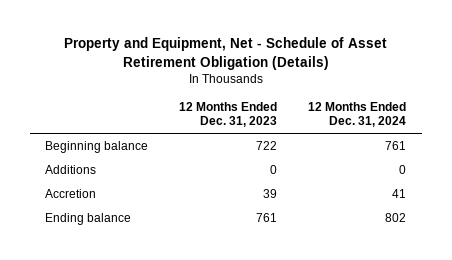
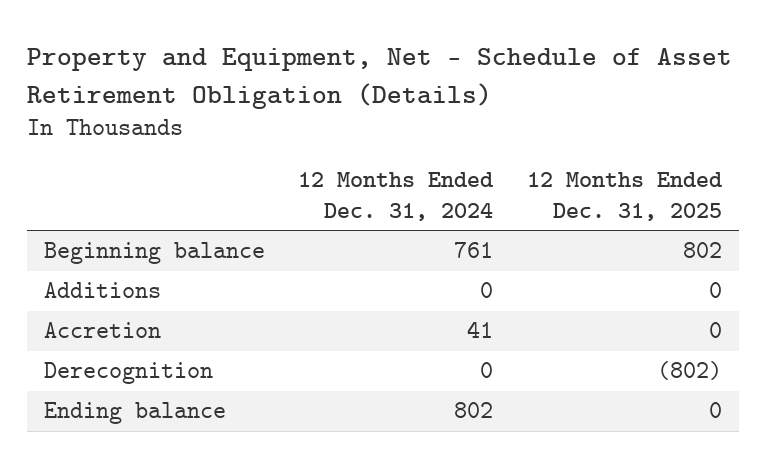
- | 12 Months Ended Dec. 31, 2023 | 12 Months Ended Dec. 31, 2024
+ | 12 Months Ended Dec. 31, 2024 | 12 Months Ended Dec. 31, 2025
+ Derecognition | 0 | (802)

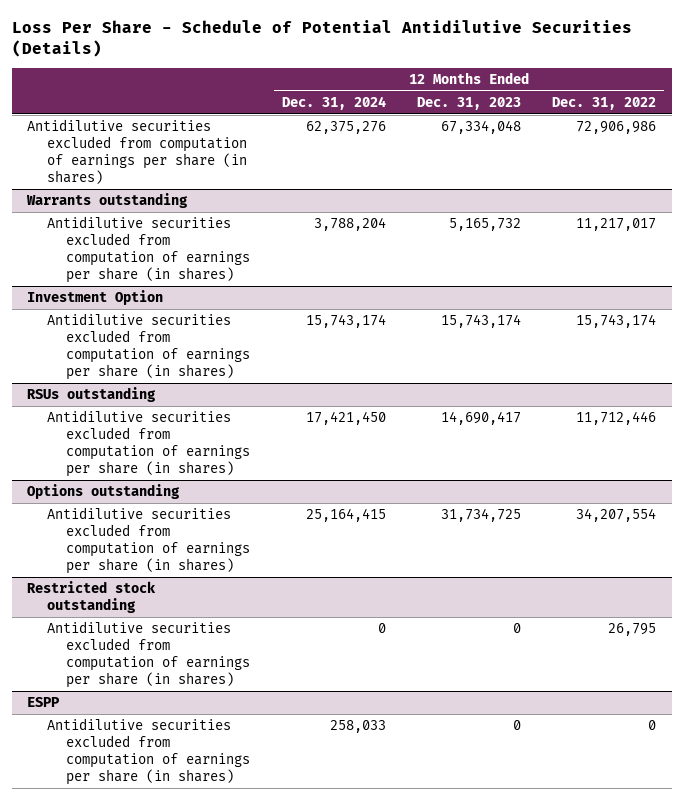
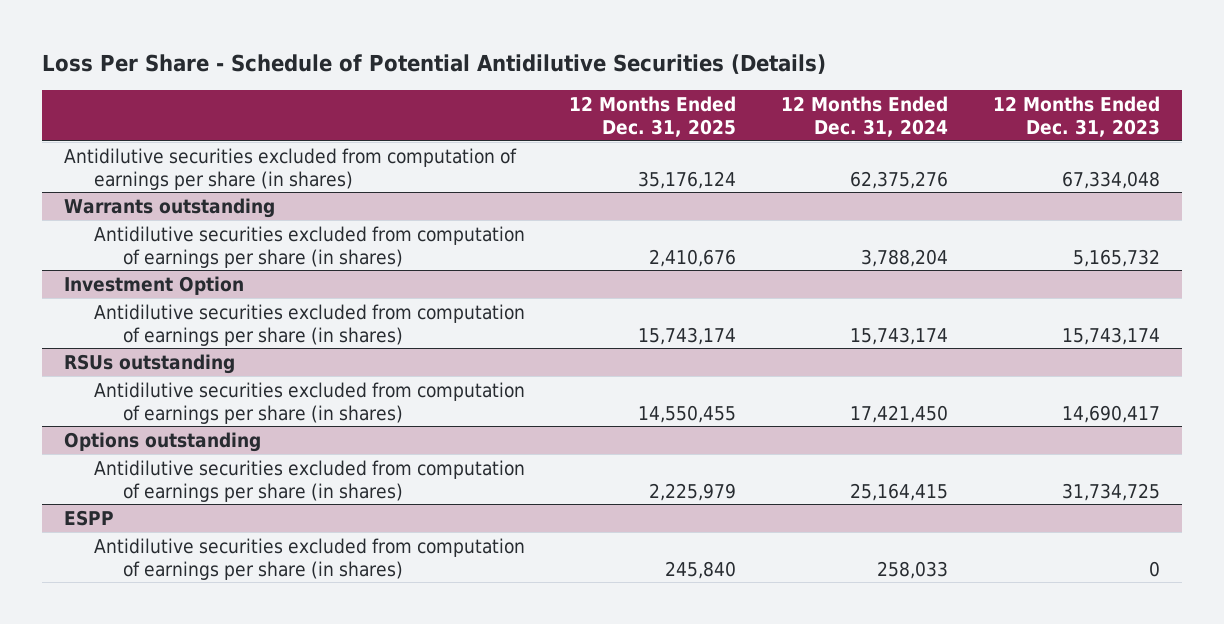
- | 12 Months Ended Dec. 31, 2024 | 12 Months Ended Dec. 31, 2023 | 12 Months Ended Dec. 31, 2022
+ | 12 Months Ended Dec. 31, 2025 | 12 Months Ended Dec. 31, 2024 | 12 Months Ended Dec. 31, 2023
- Restricted stock outstanding
- Antidilutive securities excluded from computation of earnings per share (in shares) | 0 | 0 | 26,795

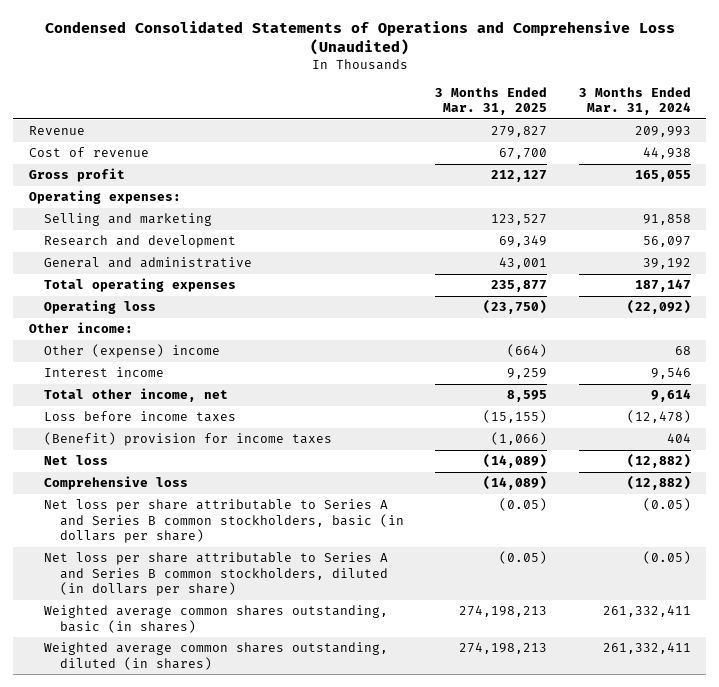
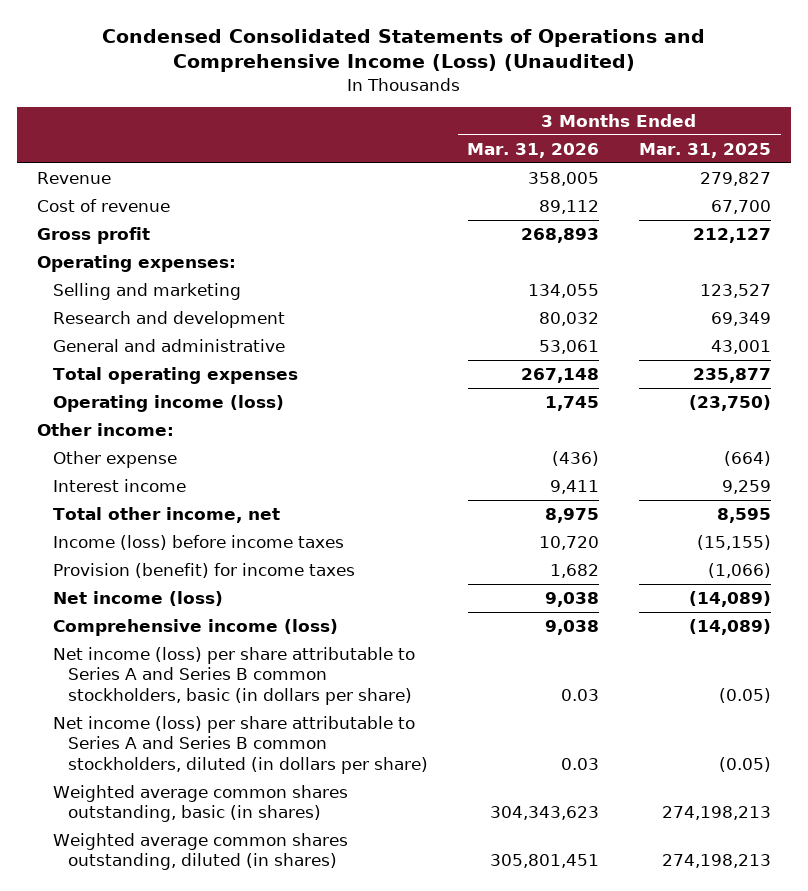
- Condensed Consolidated Statements of Operations and Comprehensive Loss (Unaudited)
+ Condensed Consolidated Statements of Operations and Comprehensive Income (Loss) (Unaudited)
- | 3 Months Ended Mar. 31, 2025 | 3 Months Ended Mar. 31, 2024
+ | 3 Months Ended Mar. 31, 2026 | 3 Months Ended Mar. 31, 2025
- Operating loss | (23,750) | (22,092)
+ Operating income (loss) | 1,745 | (23,750)
- Other (expense) income | (664) | 68
+ Other expense | (436) | (664)
- Loss before income taxes | (15,155) | (12,478)
- (Benefit) provision for income taxes | (1,066) | 404
- Net loss | (14,089) | (12,882)
- Comprehensive loss | (14,089) | (12,882)
- Net loss per share attributable to Series A and Series B common stockholders, basic (in dollars per share) | (0.05) | (0.05)
- Net loss per share attributable to Series A and Series B common stockholders, diluted (in dollars per share) | (0.05) | (0.05)
+ Income (loss) before income taxes | 10,720 | (15,155)
+ Provision (benefit) for income taxes | 1,682 | (1,066)
+ Net income (loss) | 9,038 | (14,089)
+ Comprehensive income (loss) | 9,038 | (14,089)
+ Net income (loss) per share attributable to Series A and Series B common stockholders, basic (in dollars per share) | 0.03 | (0.05)
+ Net income (loss) per share attributable to Series A and Series B common stockholders, diluted (in dollars per share) | 0.03 | (0.05)

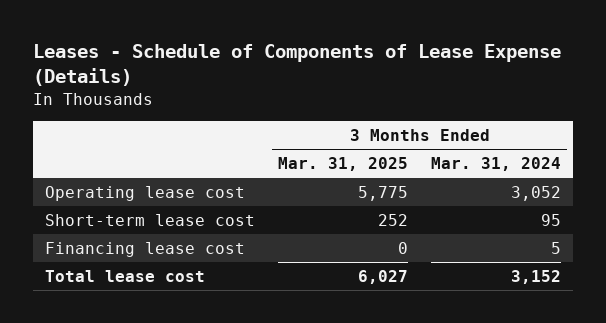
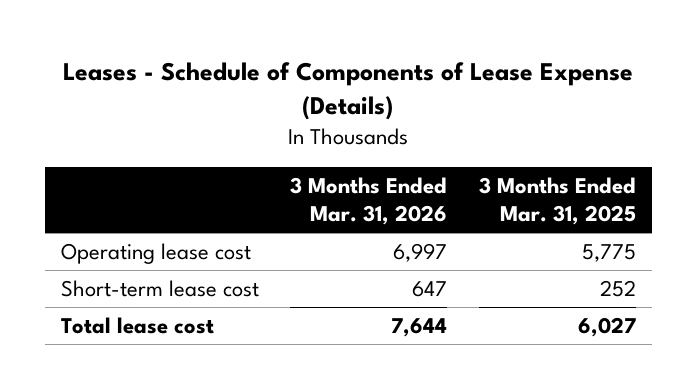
- | 3 Months Ended Mar. 31, 2025 | 3 Months Ended Mar. 31, 2024
+ | 3 Months Ended Mar. 31, 2026 | 3 Months Ended Mar. 31, 2025
- Financing lease cost | 0 | 5

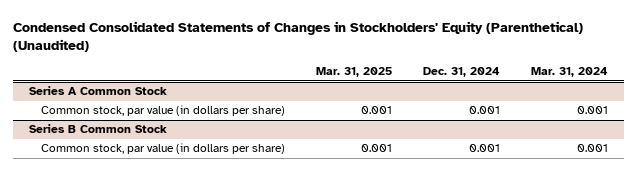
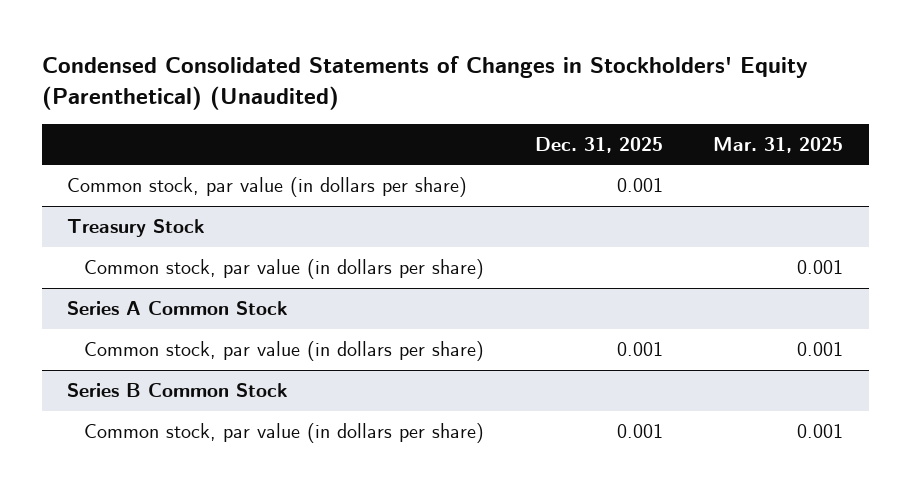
- | Mar. 31, 2025 | Dec. 31, 2024 | Mar. 31, 2024
+ | Dec. 31, 2025 | Mar. 31, 2025
+ Common stock, par value (in dollars per share) | 0.001 |
+ Treasury Stock
+ Common stock, par value (in dollars per share) | | 0.001

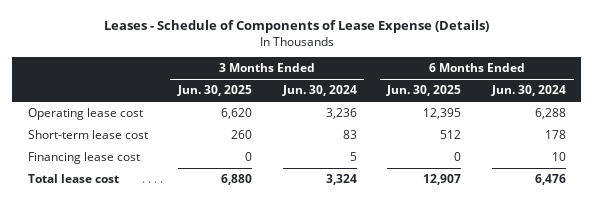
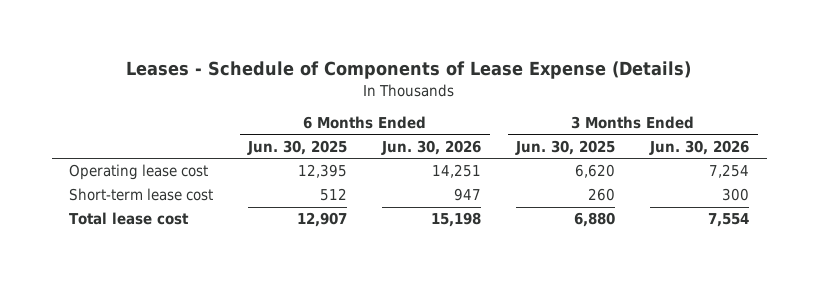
- | 3 Months Ended Jun. 30, 2025 | 3 Months Ended Jun. 30, 2024 | 6 Months Ended Jun. 30, 2025 | 6 Months Ended Jun. 30, 2024
+ | 6 Months Ended Jun. 30, 2025 | 6 Months Ended Jun. 30, 2026 | 3 Months Ended Jun. 30, 2025 | 3 Months Ended Jun. 30, 2026
- Financing lease cost | 0 | 5 | 0 | 10

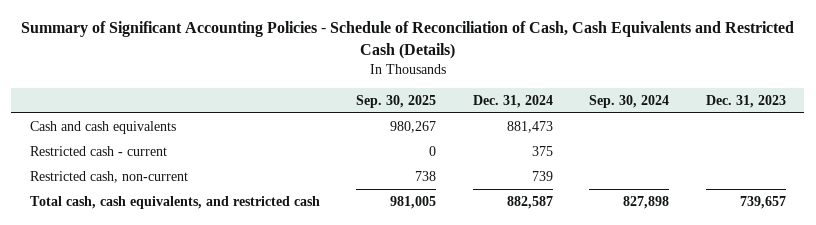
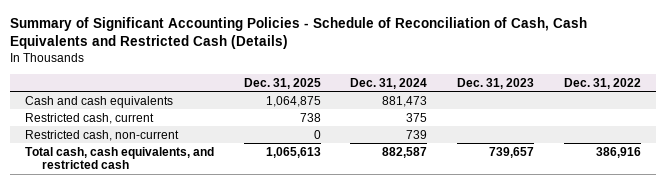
- | Sep. 30, 2025 | Dec. 31, 2024 | Sep. 30, 2024 | Dec. 31, 2023
+ | Dec. 31, 2025 | Dec. 31, 2024 | Dec. 31, 2023 | Dec. 31, 2022
- Restricted cash - current | 0 | 375 | |
+ Restricted cash, current | 738 | 375 | |

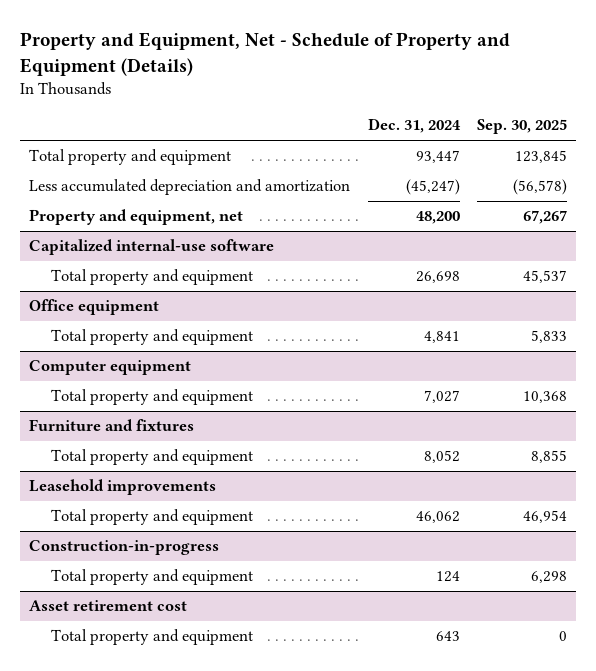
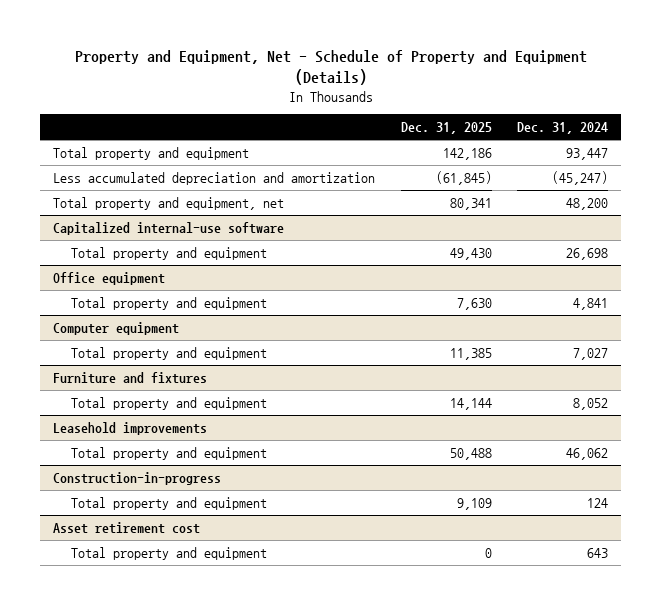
- | Dec. 31, 2024 | Sep. 30, 2025
+ | Dec. 31, 2025 | Dec. 31, 2024
- Property and equipment, net | 48,200 | 67,267
+ Total property and equipment, net | 80,341 | 48,200

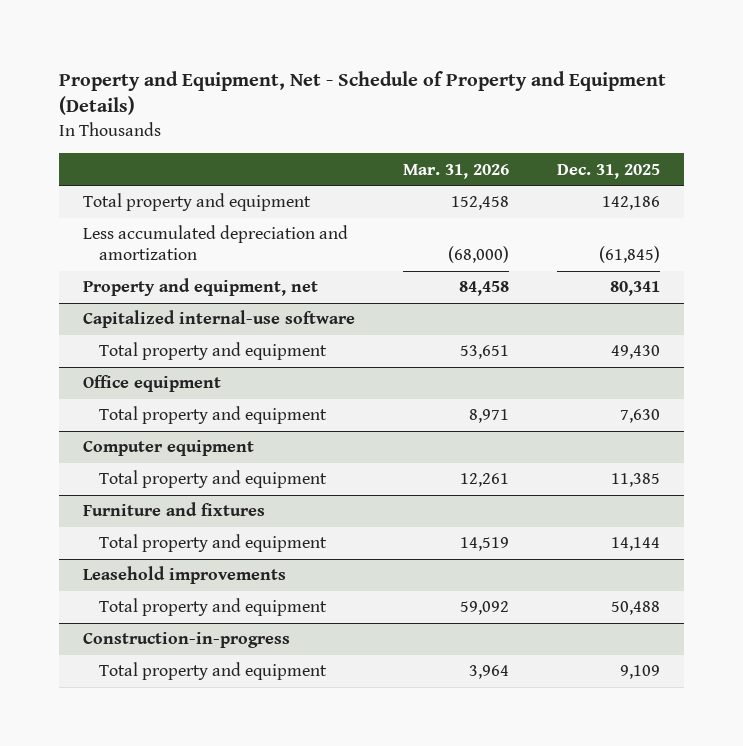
- | Dec. 31, 2025 | Dec. 31, 2024
+ | Mar. 31, 2026 | Dec. 31, 2025
- Total property and equipment, net | 80,341 | 48,200
+ Property and equipment, net | 84,458 | 80,341
- Asset retirement cost
- Total property and equipment | 0 | 643

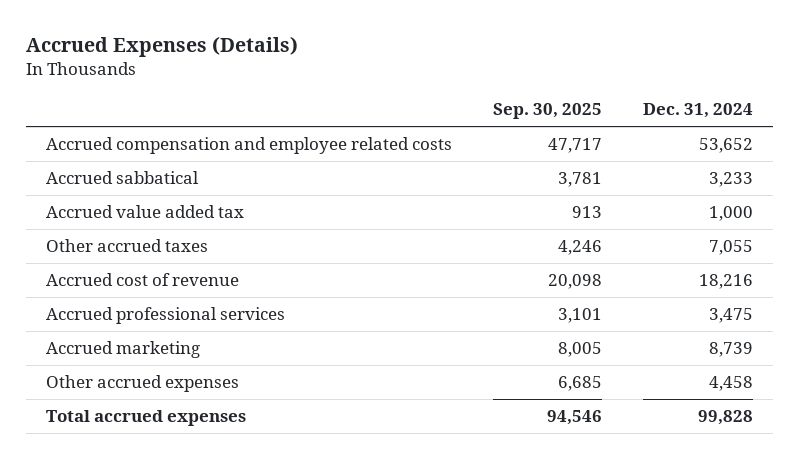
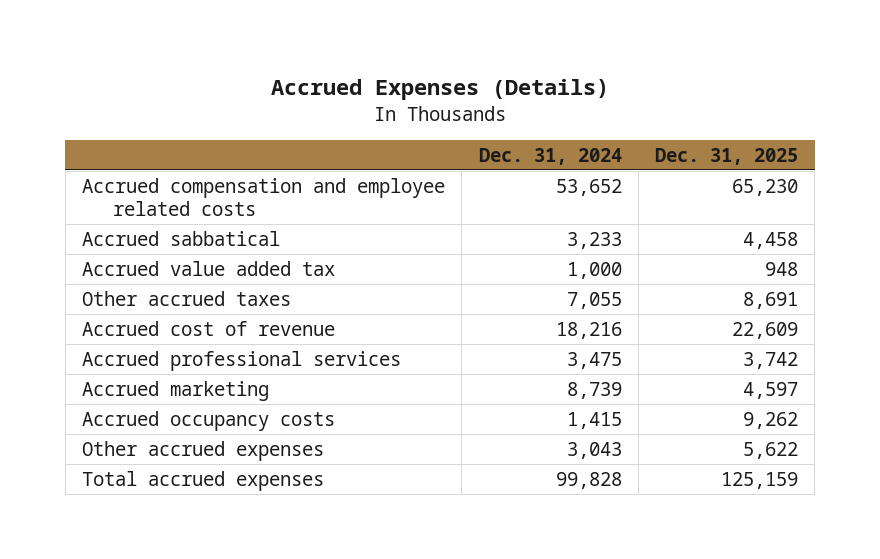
- | Sep. 30, 2025 | Dec. 31, 2024
+ | Dec. 31, 2024 | Dec. 31, 2025
- Other accrued expenses | 6,685 | 4,458
+ Accrued occupancy costs | 1,415 | 9,262
+ Other accrued expenses | 3,043 | 5,622

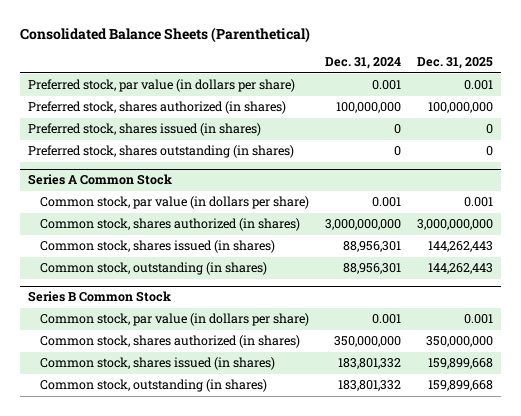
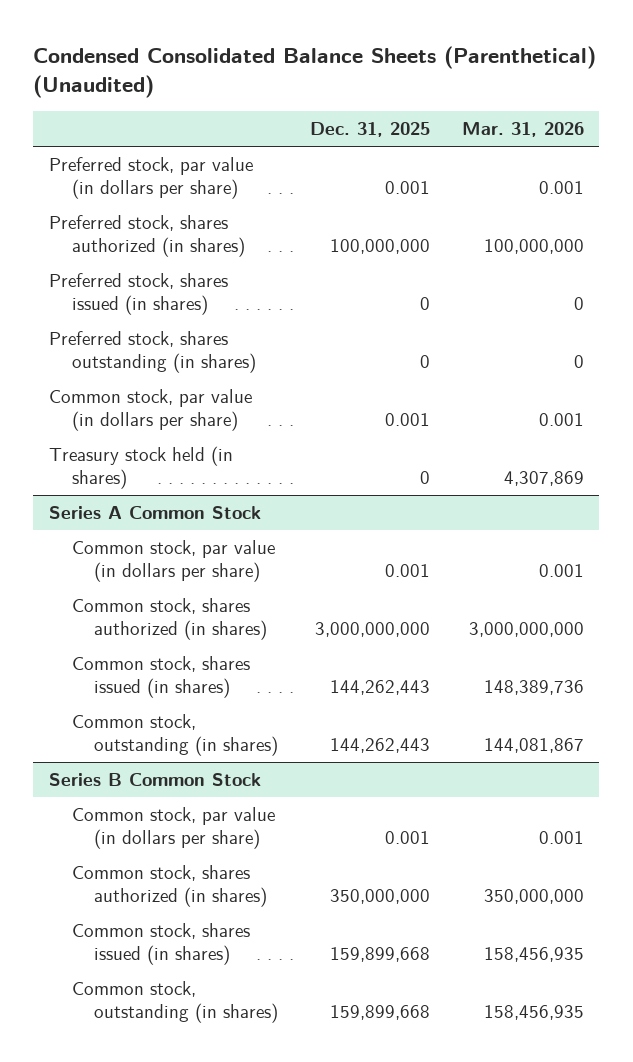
- Consolidated Balance Sheets (Parenthetical)
+ Condensed Consolidated Balance Sheets (Parenthetical) (Unaudited)
- | Dec. 31, 2024 | Dec. 31, 2025
+ | Dec. 31, 2025 | Mar. 31, 2026
+ Common stock, par value (in dollars per share) | 0.001 | 0.001
+ Treasury stock held (in shares) | 0 | 4,307,869

